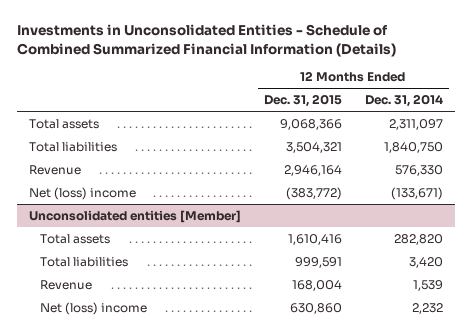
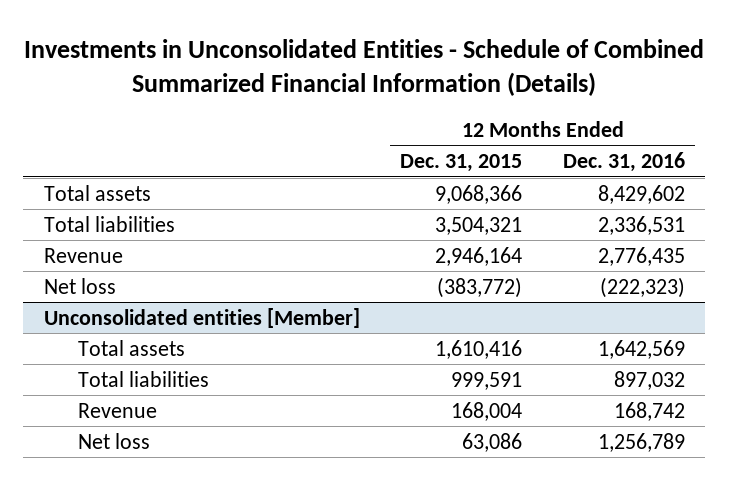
- | 12 Months Ended Dec. 31, 2015 | 12 Months Ended Dec. 31, 2014
+ | 12 Months Ended Dec. 31, 2015 | 12 Months Ended Dec. 31, 2016
- Net (loss) income | (383,772) | (133,671)
+ Net loss | (383,772) | (222,323)
@ Unconsolidated entities [Member]
- Net (loss) income | 630,860 | 2,232
+ Net loss | 63,086 | 1,256,789

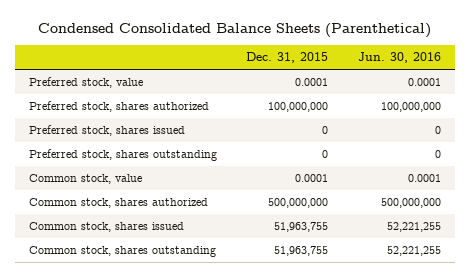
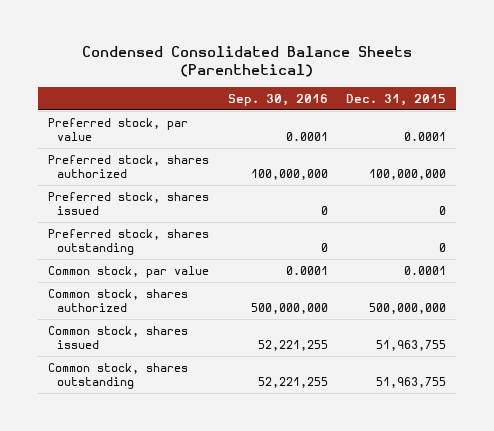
- | Dec. 31, 2015 | Jun. 30, 2016
+ | Sep. 30, 2016 | Dec. 31, 2015
- Preferred stock, value | 0.0001 | 0.0001
+ Preferred stock, par value | 0.0001 | 0.0001
- Common stock, value | 0.0001 | 0.0001
+ Common stock, par value | 0.0001 | 0.0001

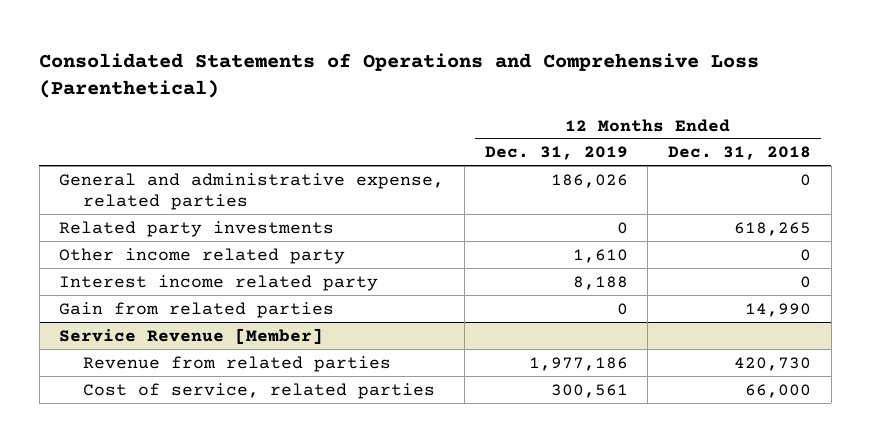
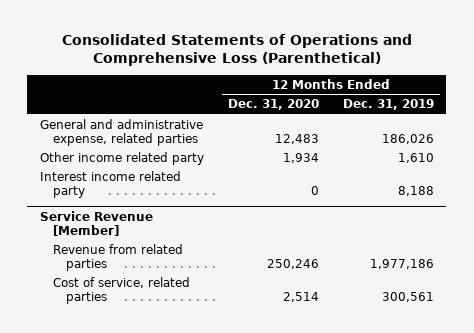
- | 12 Months Ended Dec. 31, 2019 | 12 Months Ended Dec. 31, 2018
+ | 12 Months Ended Dec. 31, 2020 | 12 Months Ended Dec. 31, 2019
- Related party investments | 0 | 618,265
- Gain from related parties | 0 | 14,990

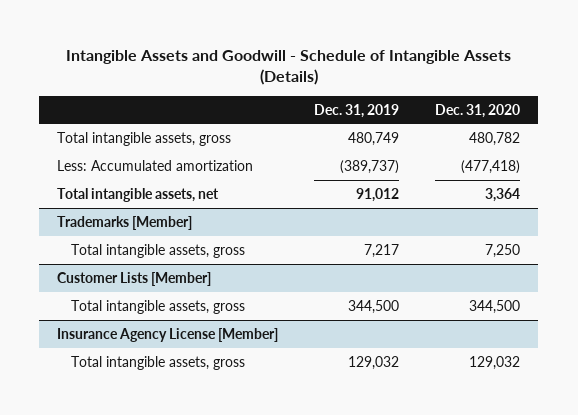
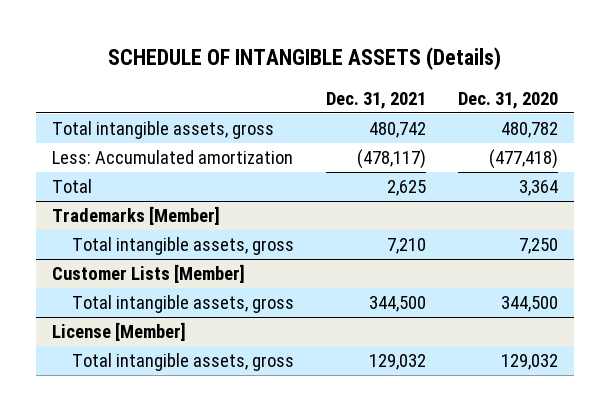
- Intangible Assets and Goodwill - Schedule of Intangible Assets (Details)
+ SCHEDULE OF INTANGIBLE ASSETS (Details)
- | Dec. 31, 2019 | Dec. 31, 2020
+ | Dec. 31, 2021 | Dec. 31, 2020
- Total intangible assets, net | 91,012 | 3,364
+ Total | 2,625 | 3,364
- Insurance Agency License [Member]
+ License [Member]

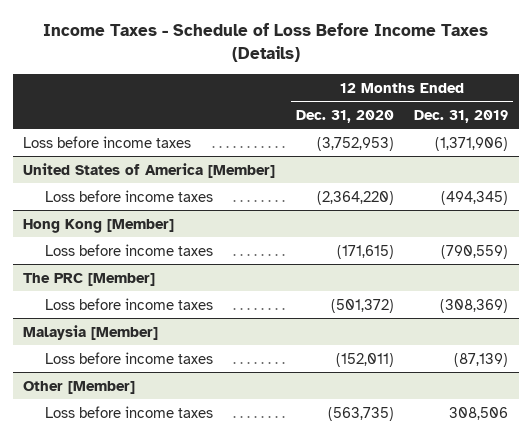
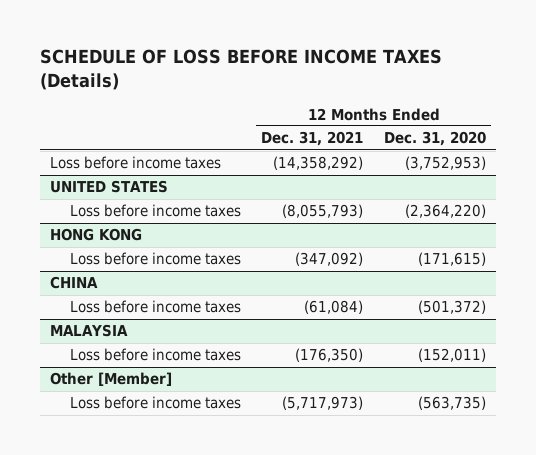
- Income Taxes - Schedule of Loss Before Income Taxes (Details)
+ SCHEDULE OF LOSS BEFORE INCOME TAXES (Details)
- | 12 Months Ended Dec. 31, 2020 | 12 Months Ended Dec. 31, 2019
+ | 12 Months Ended Dec. 31, 2021 | 12 Months Ended Dec. 31, 2020
- United States of America [Member]
+ UNITED STATES
- Hong Kong [Member]
+ HONG KONG
- The PRC [Member]
+ CHINA
- Malaysia [Member]
+ MALAYSIA

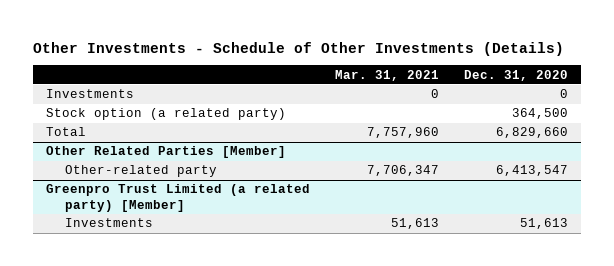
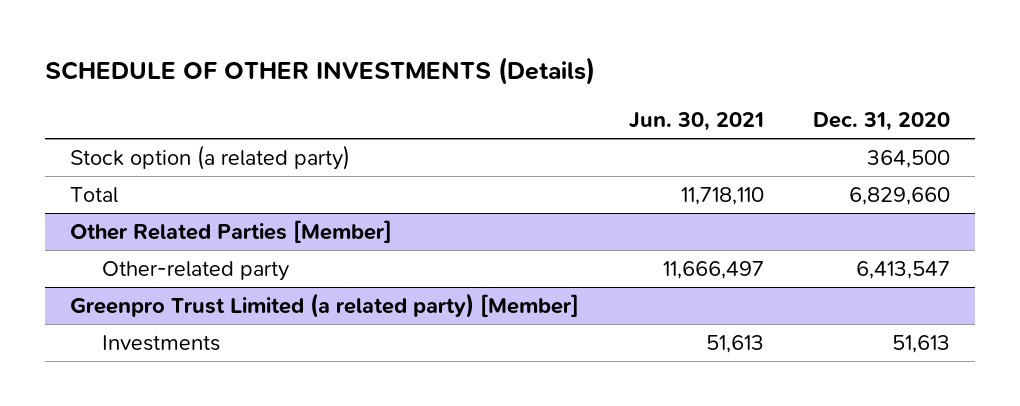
- Other Investments - Schedule of Other Investments (Details)
+ SCHEDULE OF OTHER INVESTMENTS (Details)
- | Mar. 31, 2021 | Dec. 31, 2020
+ | Jun. 30, 2021 | Dec. 31, 2020
- Investments | 0 | 0

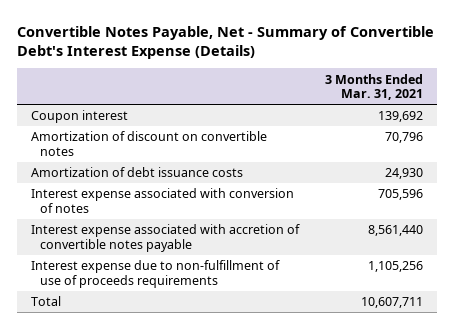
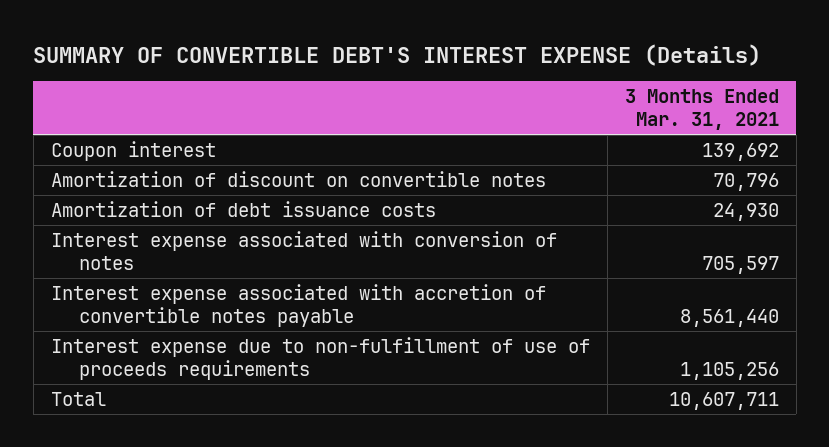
- Convertible Notes Payable, Net - Summary of Convertible Debt's Interest Expense (Details)
+ SUMMARY OF CONVERTIBLE DEBT'S INTEREST EXPENSE (Details)
- Interest expense associated with conversion of notes | 705,596
+ Interest expense associated with conversion of notes | 705,597

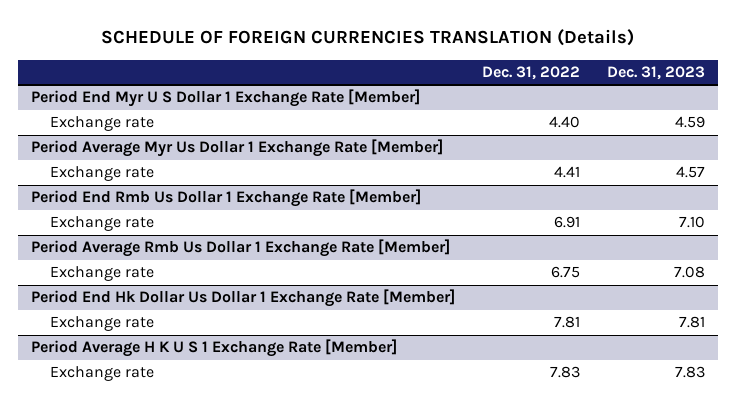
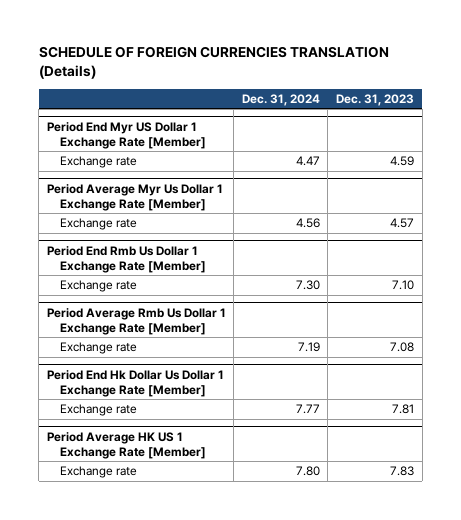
- | Dec. 31, 2022 | Dec. 31, 2023
+ | Dec. 31, 2024 | Dec. 31, 2023
- Period End Myr U S Dollar 1 Exchange Rate [Member]
+ Period End Myr US Dollar 1 Exchange Rate [Member]
- Period Average H K U S 1 Exchange Rate [Member]
+ Period Average HK US 1 Exchange Rate [Member]

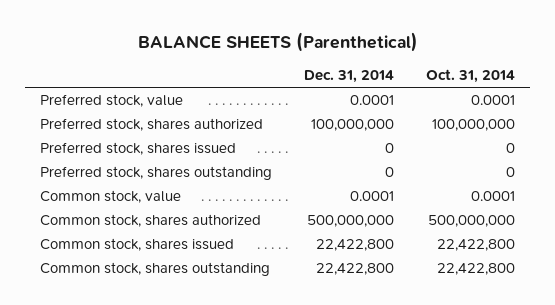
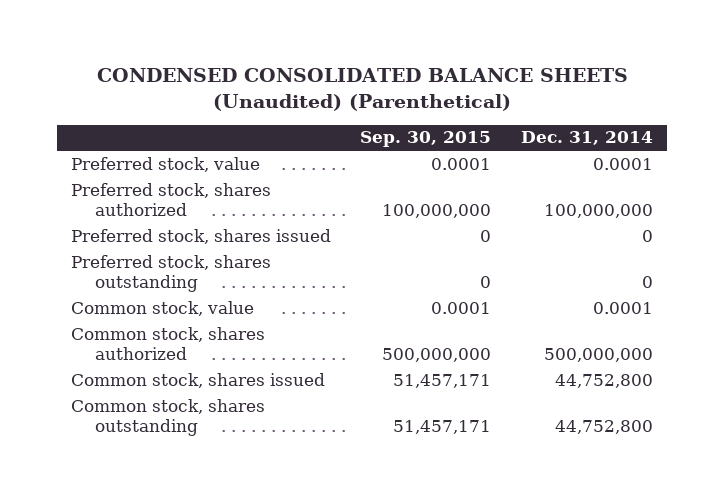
- BALANCE SHEETS (Parenthetical)
+ CONDENSED CONSOLIDATED BALANCE SHEETS (Unaudited) (Parenthetical)
- | Dec. 31, 2014 | Oct. 31, 2014
+ | Sep. 30, 2015 | Dec. 31, 2014
- Common stock, shares issued | 22,422,800 | 22,422,800
- Common stock, shares outstanding | 22,422,800 | 22,422,800
+ Common stock, shares issued | 51,457,171 | 44,752,800
+ Common stock, shares outstanding | 51,457,171 | 44,752,800

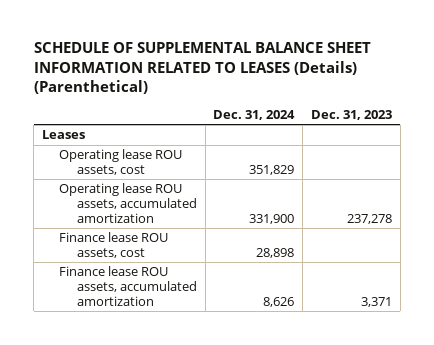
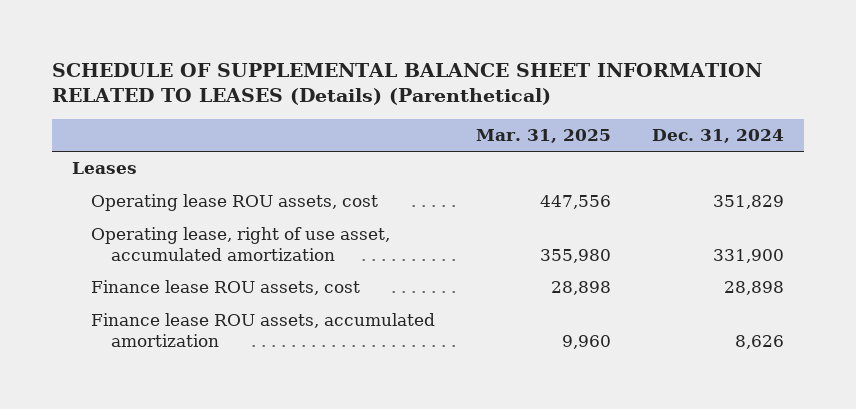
- | Dec. 31, 2024 | Dec. 31, 2023
+ | Mar. 31, 2025 | Dec. 31, 2024
- Operating lease ROU assets, accumulated amortization | 331,900 | 237,278
+ Operating lease, right of use asset, accumulated amortization | 355,980 | 331,900

